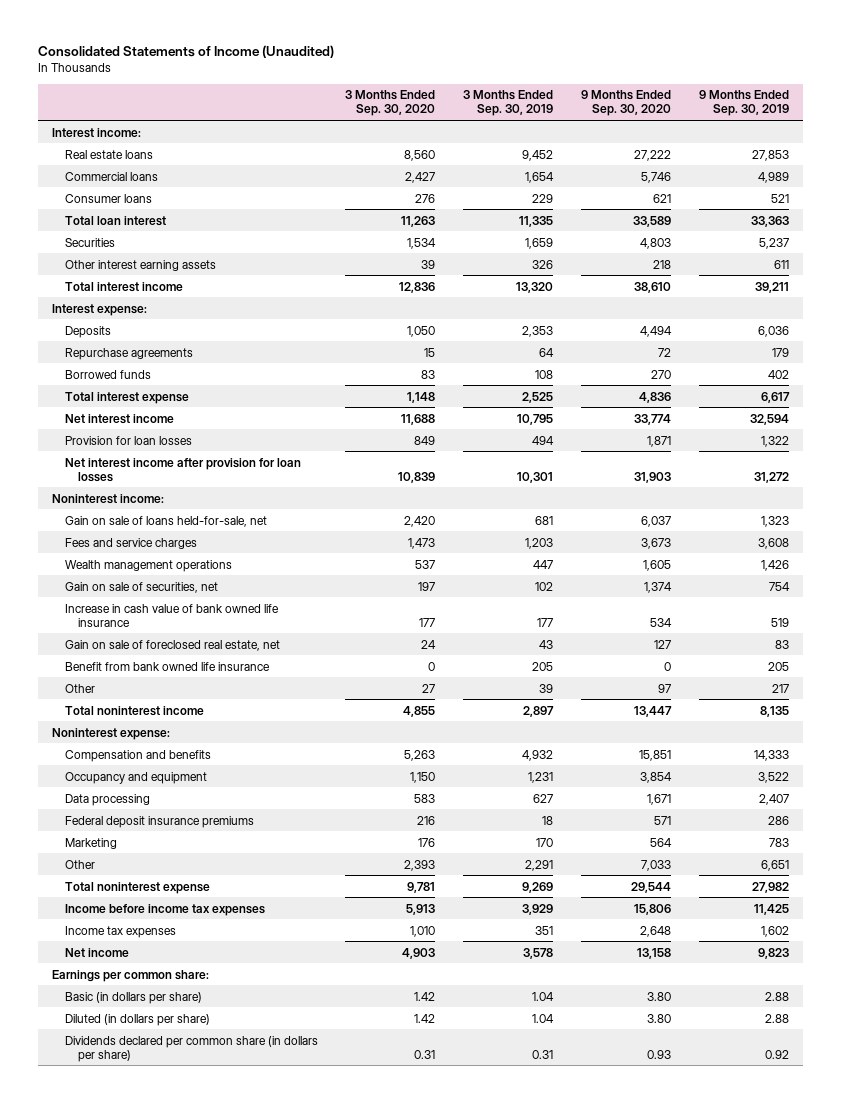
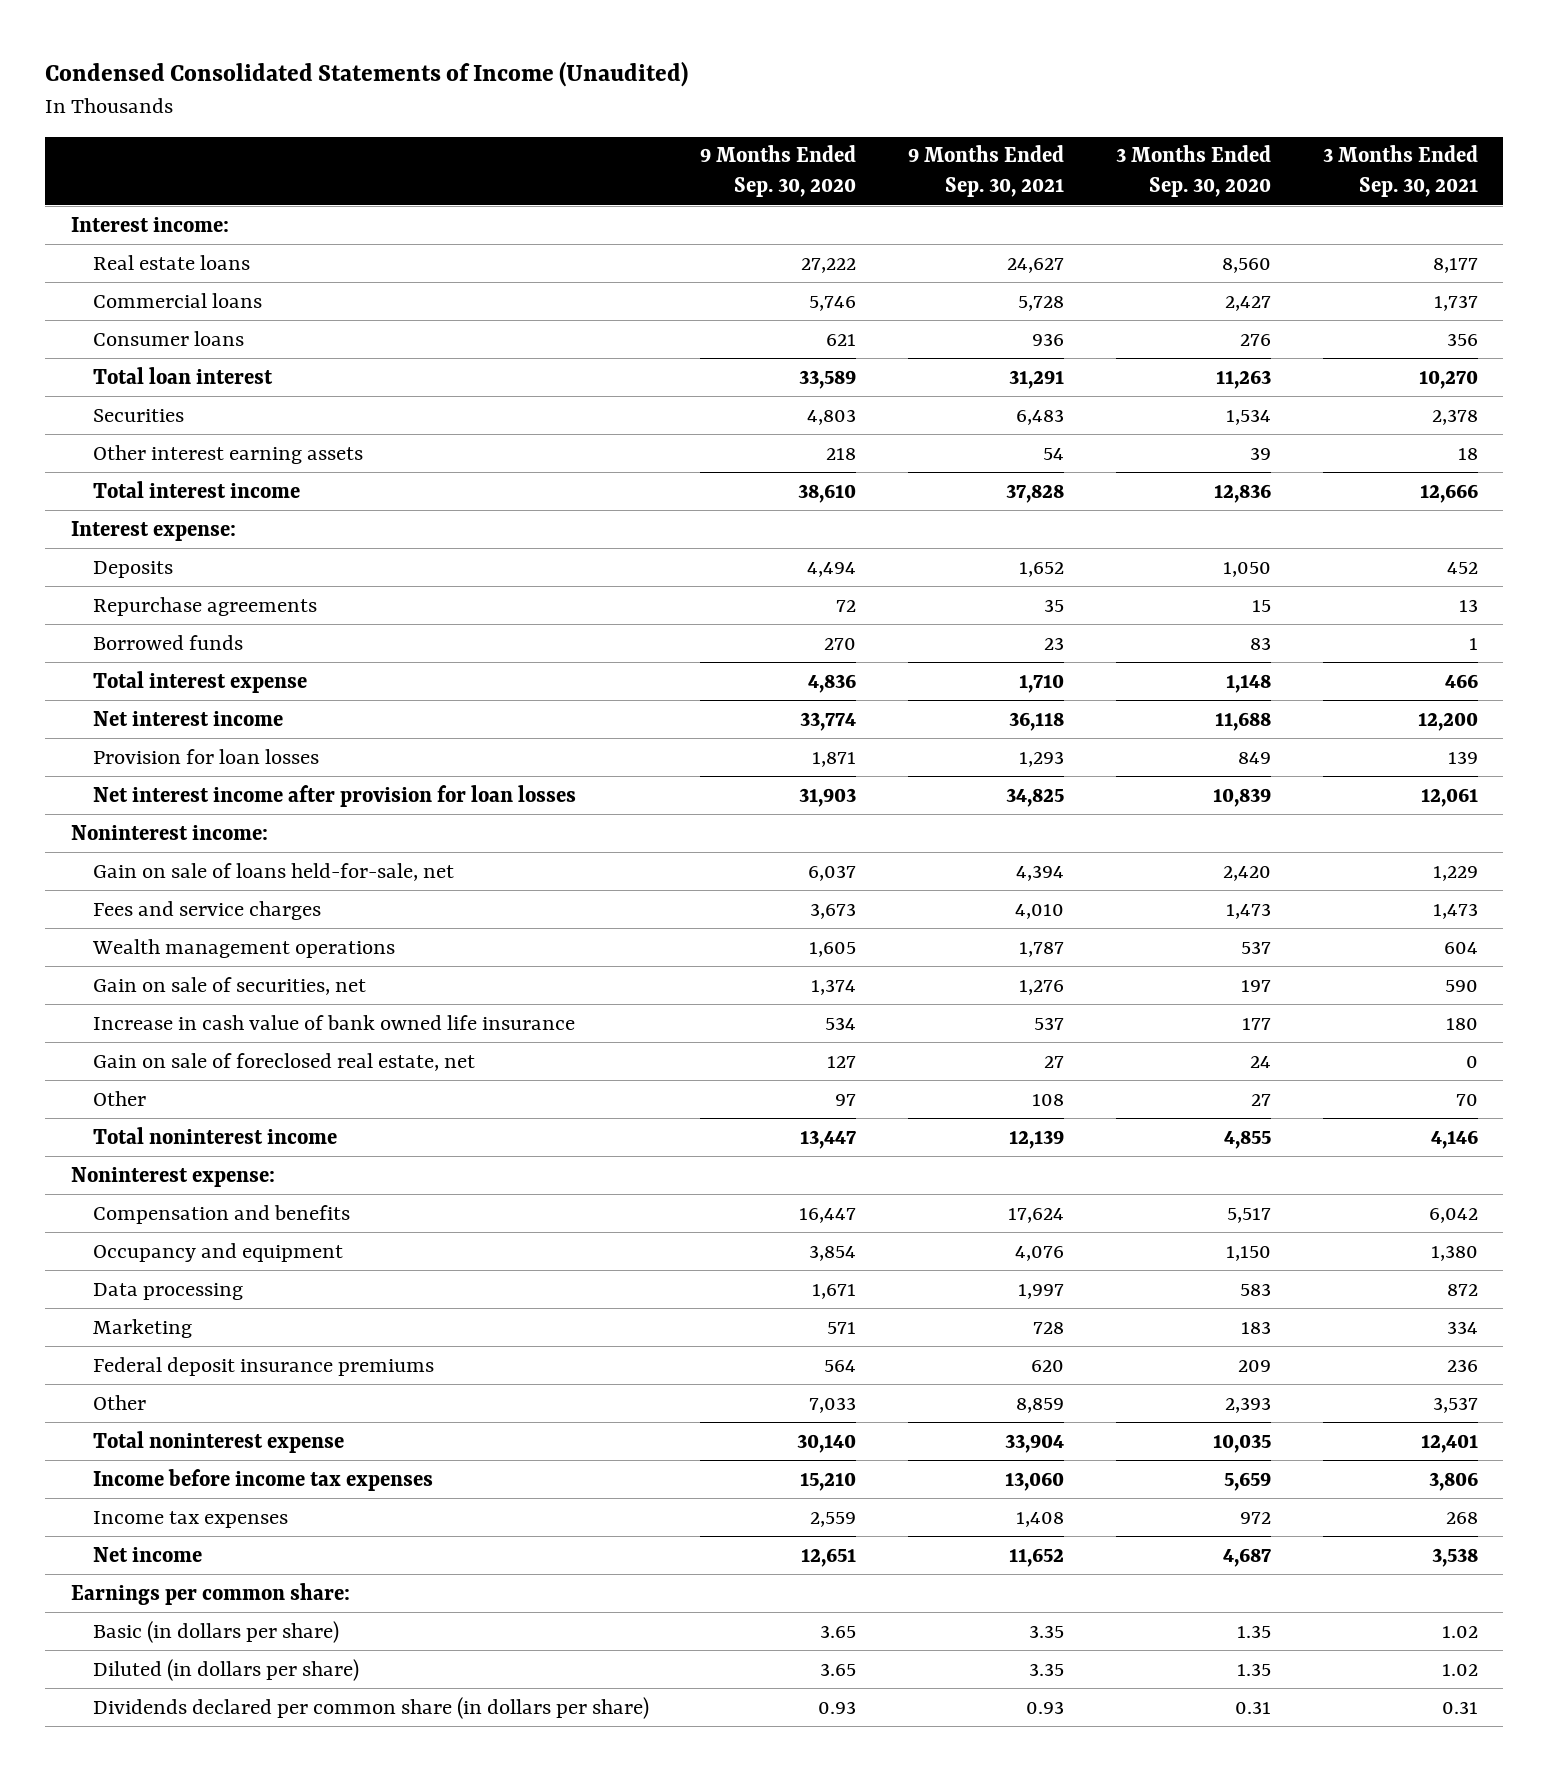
- Consolidated Statements of Income (Unaudited)
+ Condensed Consolidated Statements of Income (Unaudited)
- | 3 Months Ended Sep. 30, 2020 | 3 Months Ended Sep. 30, 2019 | 9 Months Ended Sep. 30, 2020 | 9 Months Ended Sep. 30, 2019
+ | 9 Months Ended Sep. 30, 2020 | 9 Months Ended Sep. 30, 2021 | 3 Months Ended Sep. 30, 2020 | 3 Months Ended Sep. 30, 2021
- Benefit from bank owned life insurance | 0 | 205 | 0 | 205
- Compensation and benefits | 5,263 | 4,932 | 15,851 | 14,333
+ Compensation and benefits | 16,447 | 17,624 | 5,517 | 6,042
- Federal deposit insurance premiums | 216 | 18 | 571 | 286
- Marketing | 176 | 170 | 564 | 783
+ Marketing | 571 | 728 | 183 | 334
+ Federal deposit insurance premiums | 564 | 620 | 209 | 236
- Total noninterest expense | 9,781 | 9,269 | 29,544 | 27,982
- Income before income tax expenses | 5,913 | 3,929 | 15,806 | 11,425
- Income tax expenses | 1,010 | 351 | 2,648 | 1,602
- Net income | 4,903 | 3,578 | 13,158 | 9,823
+ Total noninterest expense | 30,140 | 33,904 | 10,035 | 12,401
+ Income before income tax expenses | 15,210 | 13,060 | 5,659 | 3,806
+ Income tax expenses | 2,559 | 1,408 | 972 | 268
+ Net income | 12,651 | 11,652 | 4,687 | 3,538
- Basic (in dollars per share) | 1.42 | 1.04 | 3.80 | 2.88
- Diluted (in dollars per share) | 1.42 | 1.04 | 3.80 | 2.88
+ Basic (in dollars per share) | 3.65 | 3.35 | 1.35 | 1.02
+ Diluted (in dollars per share) | 3.65 | 3.35 | 1.35 | 1.02

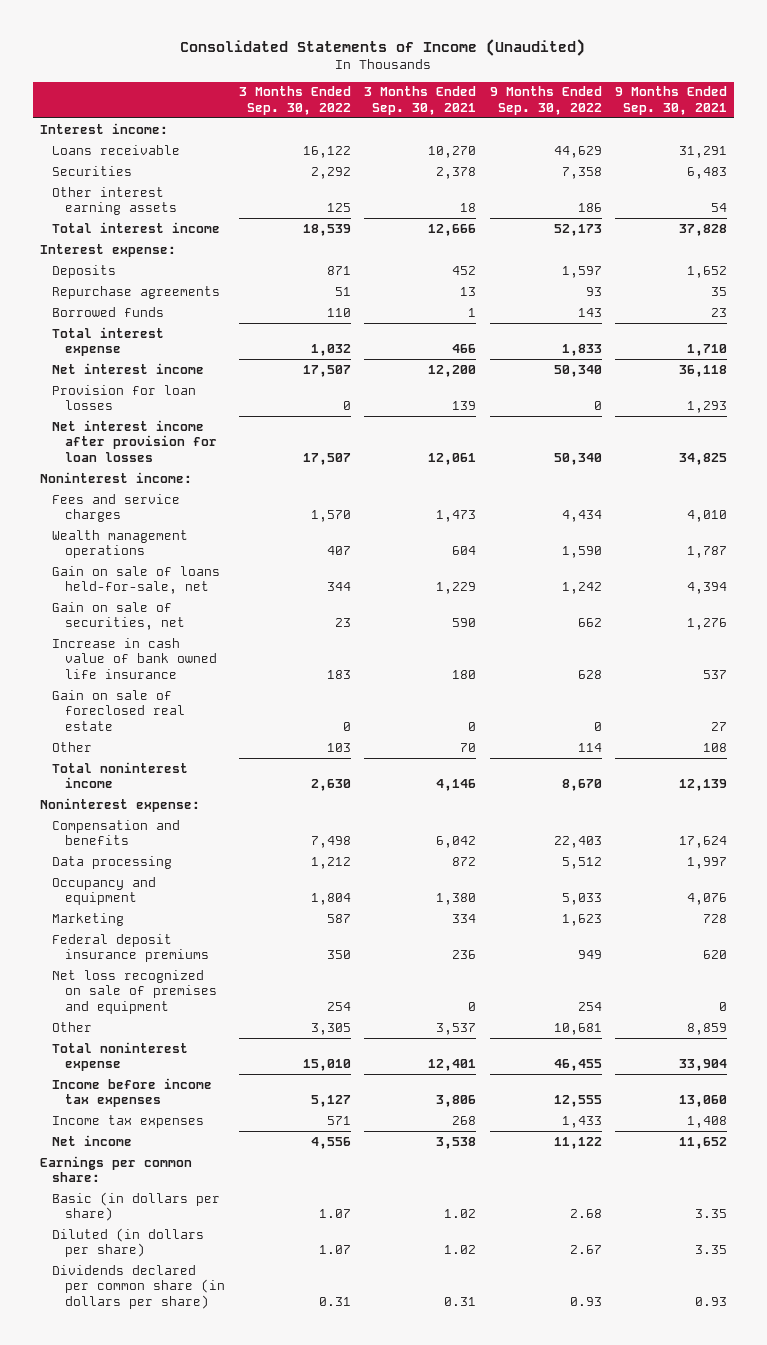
- Condensed Consolidated Statements of Income (Unaudited)
+ Consolidated Statements of Income (Unaudited)
- | 9 Months Ended Sep. 30, 2020 | 9 Months Ended Sep. 30, 2021 | 3 Months Ended Sep. 30, 2020 | 3 Months Ended Sep. 30, 2021
+ | 3 Months Ended Sep. 30, 2022 | 3 Months Ended Sep. 30, 2021 | 9 Months Ended Sep. 30, 2022 | 9 Months Ended Sep. 30, 2021
- Real estate loans | 27,222 | 24,627 | 8,560 | 8,177
- Commercial loans | 5,746 | 5,728 | 2,427 | 1,737
- Consumer loans | 621 | 936 | 276 | 356
- Total loan interest | 33,589 | 31,291 | 11,263 | 10,270
+ Loans receivable | 16,122 | 10,270 | 44,629 | 31,291
moved down: Gain on sale of loans held-for-sale, net | 344 | 1,229 | 1,242 | 4,394
- Gain on sale of foreclosed real estate, net | 127 | 27 | 24 | 0
+ Gain on sale of foreclosed real estate | 0 | 0 | 0 | 27
moved down: Occupancy and equipment | 1,804 | 1,380 | 5,033 | 4,076
+ Net loss recognized on sale of premises and equipment | 254 | 0 | 254 | 0

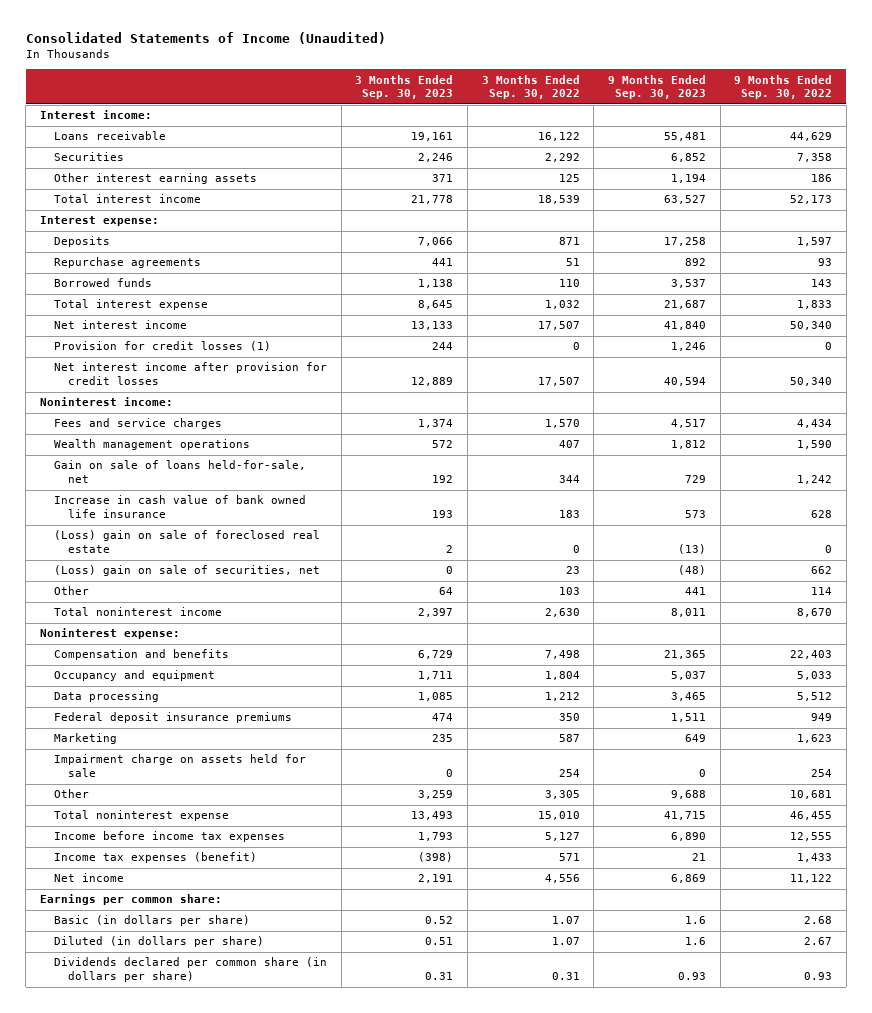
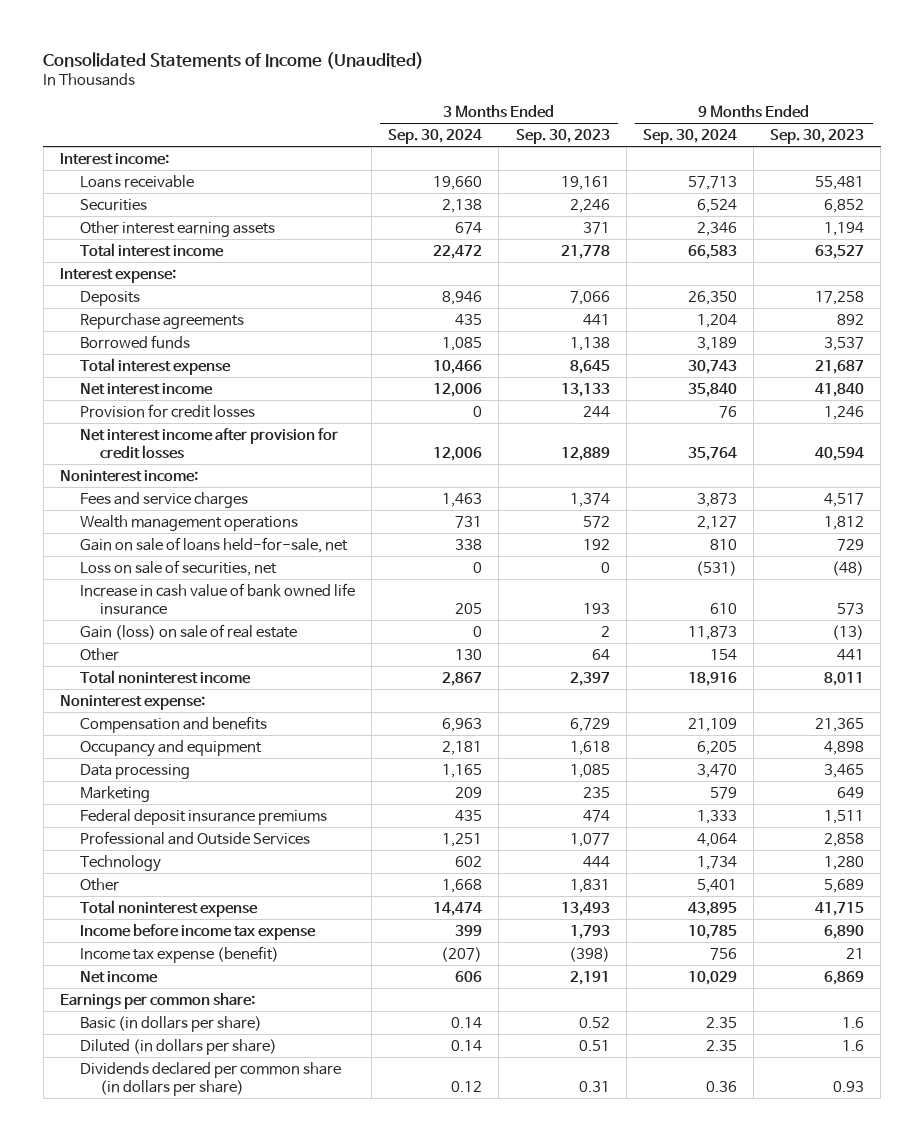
- | 3 Months Ended Sep. 30, 2023 | 3 Months Ended Sep. 30, 2022 | 9 Months Ended Sep. 30, 2023 | 9 Months Ended Sep. 30, 2022
+ | 3 Months Ended Sep. 30, 2024 | 3 Months Ended Sep. 30, 2023 | 9 Months Ended Sep. 30, 2024 | 9 Months Ended Sep. 30, 2023
- Provision for credit losses (1) | 244 | 0 | 1,246 | 0
+ Provision for credit losses | 0 | 244 | 76 | 1,246
+ Loss on sale of securities, net | 0 | 0 | (531) | (48)
- (Loss) gain on sale of foreclosed real estate | 2 | 0 | (13) | 0
- (Loss) gain on sale of securities, net | 0 | 23 | (48) | 662
+ Gain (loss) on sale of real estate | 0 | 2 | 11,873 | (13)
- Occupancy and equipment | 1,711 | 1,804 | 5,037 | 5,033
+ Occupancy and equipment | 2,181 | 1,618 | 6,205 | 4,898
- Impairment charge on assets held for sale | 0 | 254 | 0 | 254
- Other | 3,259 | 3,305 | 9,688 | 10,681
moved down: Federal deposit insurance premiums | 435 | 474 | 1,333 | 1,511
+ Professional and Outside Services | 1,251 | 1,077 | 4,064 | 2,858
+ Technology | 602 | 444 | 1,734 | 1,280
+ Other | 1,668 | 1,831 | 5,401 | 5,689
- Income before income tax expenses | 1,793 | 5,127 | 6,890 | 12,555
- Income tax expenses (benefit) | (398) | 571 | 21 | 1,433
+ Income before income tax expense | 399 | 1,793 | 10,785 | 6,890
+ Income tax expense (benefit) | (207) | (398) | 756 | 21

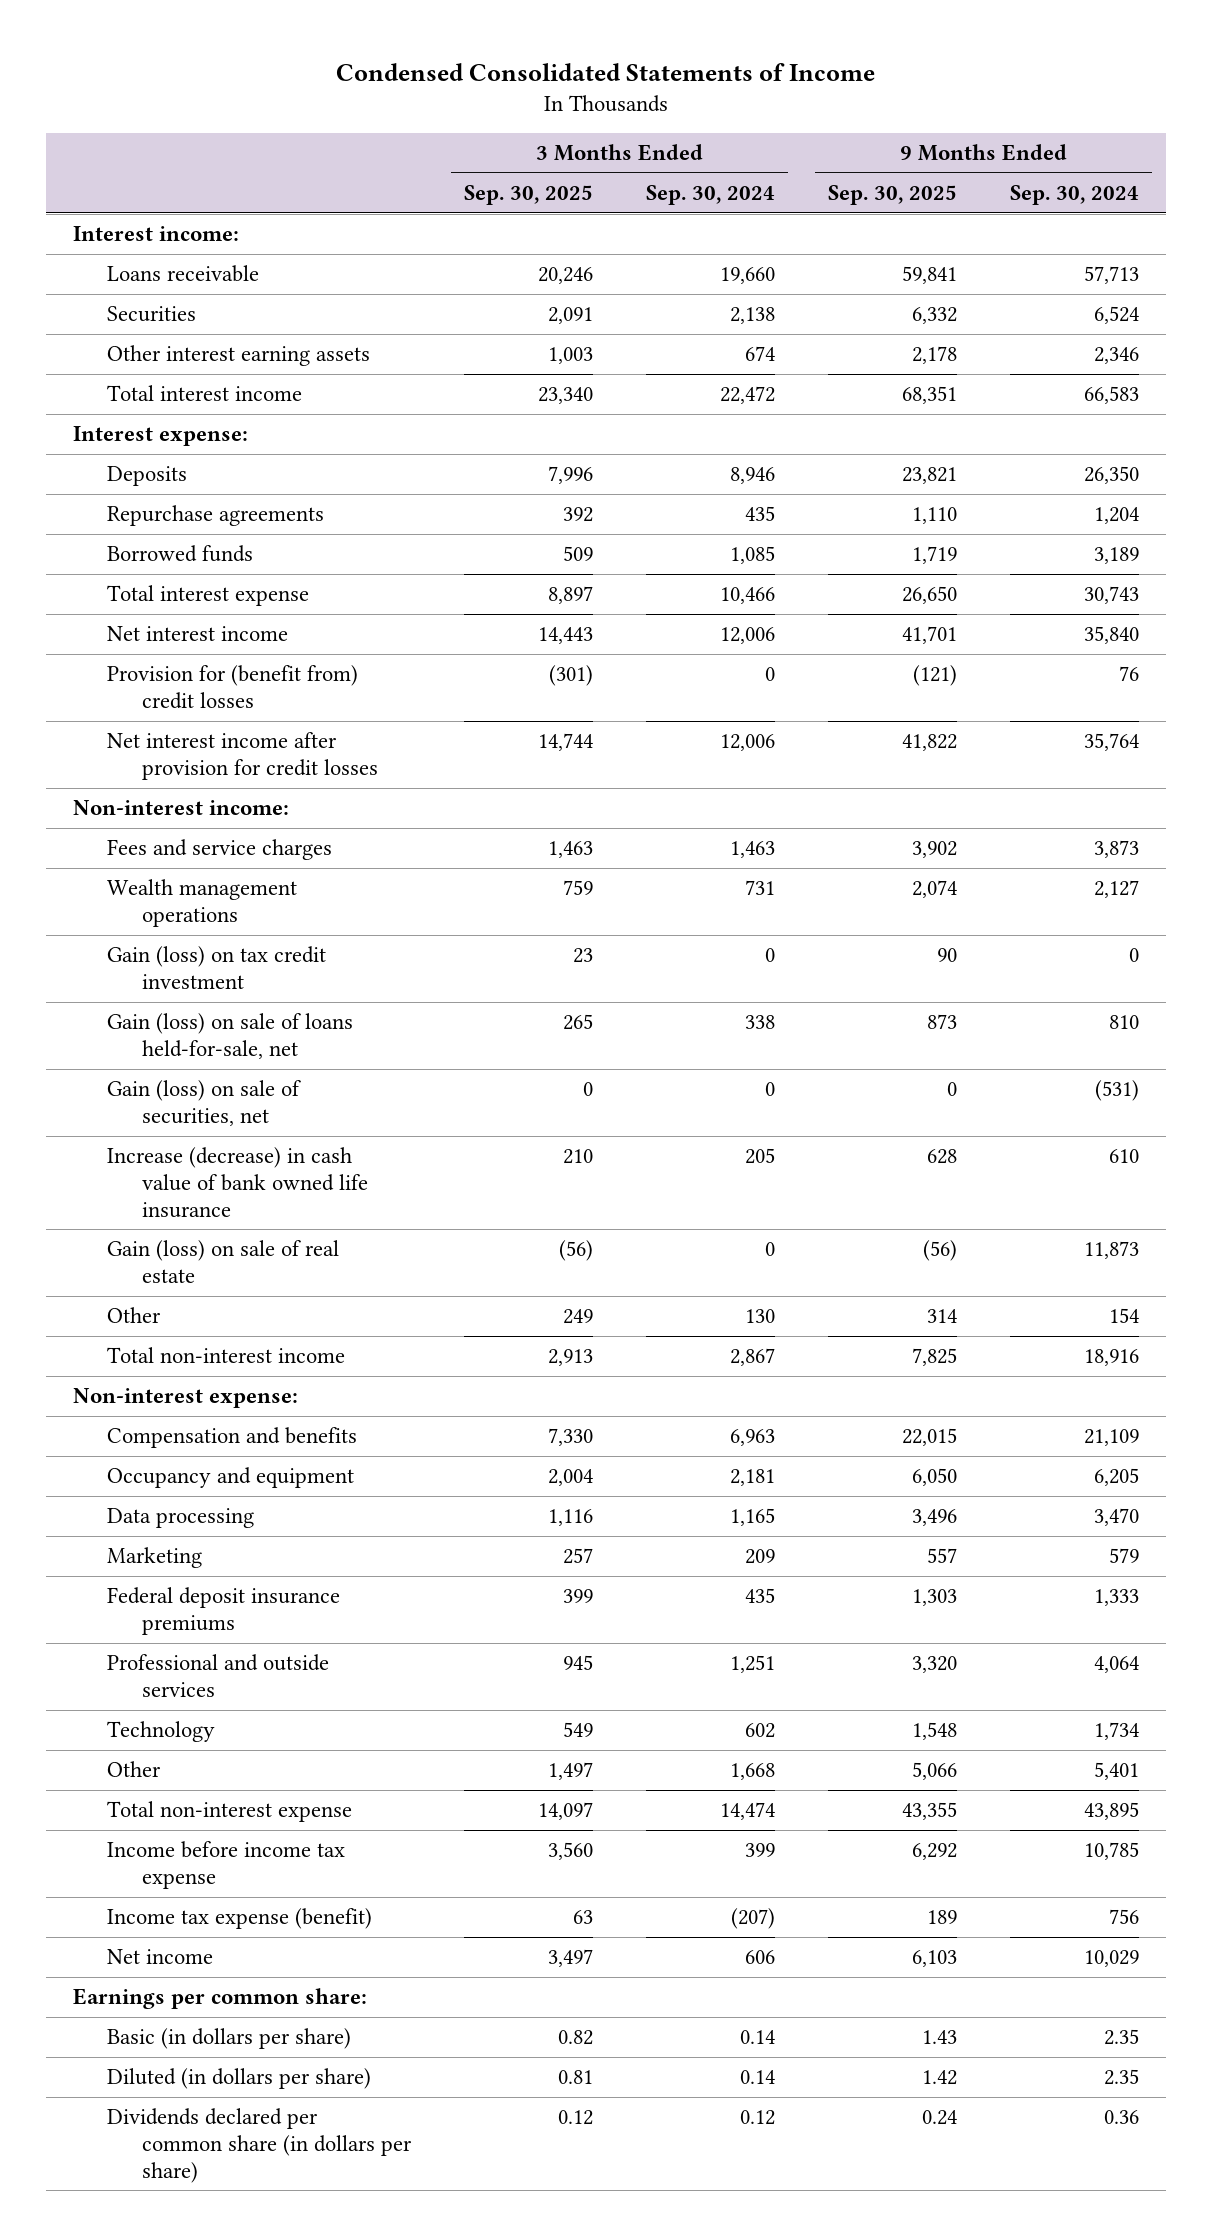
- Consolidated Statements of Income (Unaudited)
+ Condensed Consolidated Statements of Income
- | 3 Months Ended Sep. 30, 2024 | 3 Months Ended Sep. 30, 2023 | 9 Months Ended Sep. 30, 2024 | 9 Months Ended Sep. 30, 2023
+ | 3 Months Ended Sep. 30, 2025 | 3 Months Ended Sep. 30, 2024 | 9 Months Ended Sep. 30, 2025 | 9 Months Ended Sep. 30, 2024
- Provision for credit losses | 0 | 244 | 76 | 1,246
+ Provision for (benefit from) credit losses | (301) | 0 | (121) | 76
- Noninterest income:
+ Non-interest income:
- Gain on sale of loans held-for-sale, net | 338 | 192 | 810 | 729
- Loss on sale of securities, net | 0 | 0 | (531) | (48)
- Increase in cash value of bank owned life insurance | 205 | 193 | 610 | 573
+ Gain (loss) on tax credit investment | 23 | 0 | 90 | 0
+ Gain (loss) on sale of loans held-for-sale, net | 265 | 338 | 873 | 810
+ Gain (loss) on sale of securities, net | 0 | 0 | 0 | (531)
+ Increase (decrease) in cash value of bank owned life insurance | 210 | 205 | 628 | 610
- Total noninterest income | 2,867 | 2,397 | 18,916 | 8,011
- Noninterest expense:
+ Total non-interest income | 2,913 | 2,867 | 7,825 | 18,916
+ Non-interest expense:
- Professional and Outside Services | 1,251 | 1,077 | 4,064 | 2,858
+ Professional and outside services | 945 | 1,251 | 3,320 | 4,064
- Total noninterest expense | 14,474 | 13,493 | 43,895 | 41,715
+ Total non-interest expense | 14,097 | 14,474 | 43,355 | 43,895

